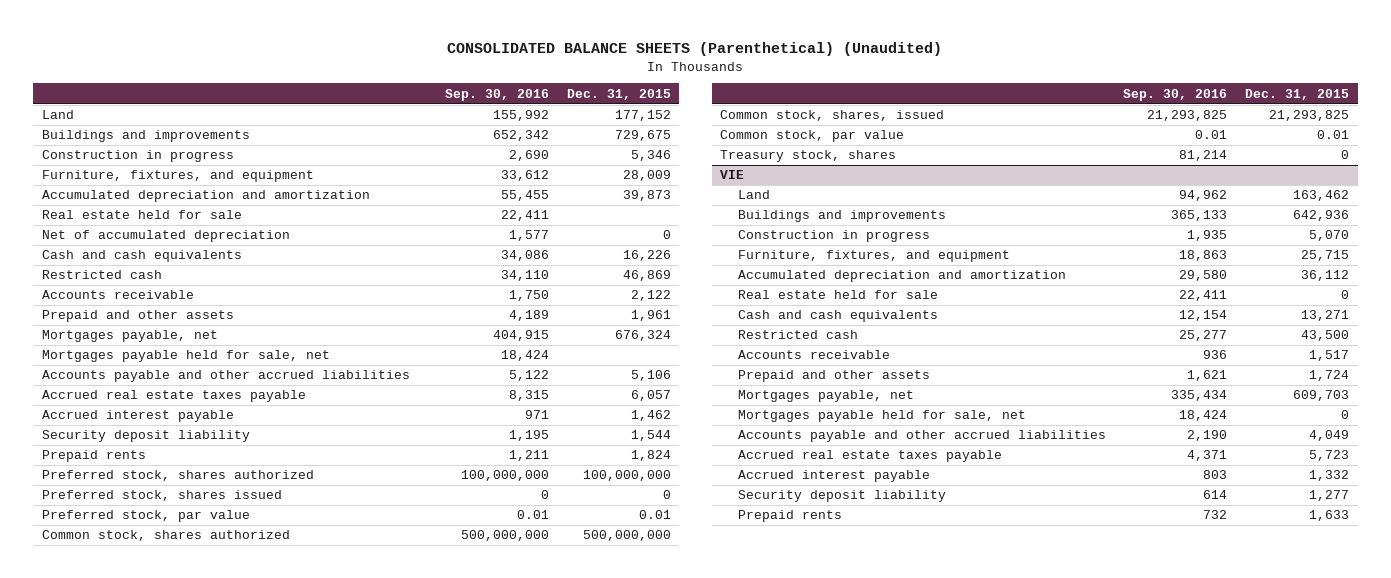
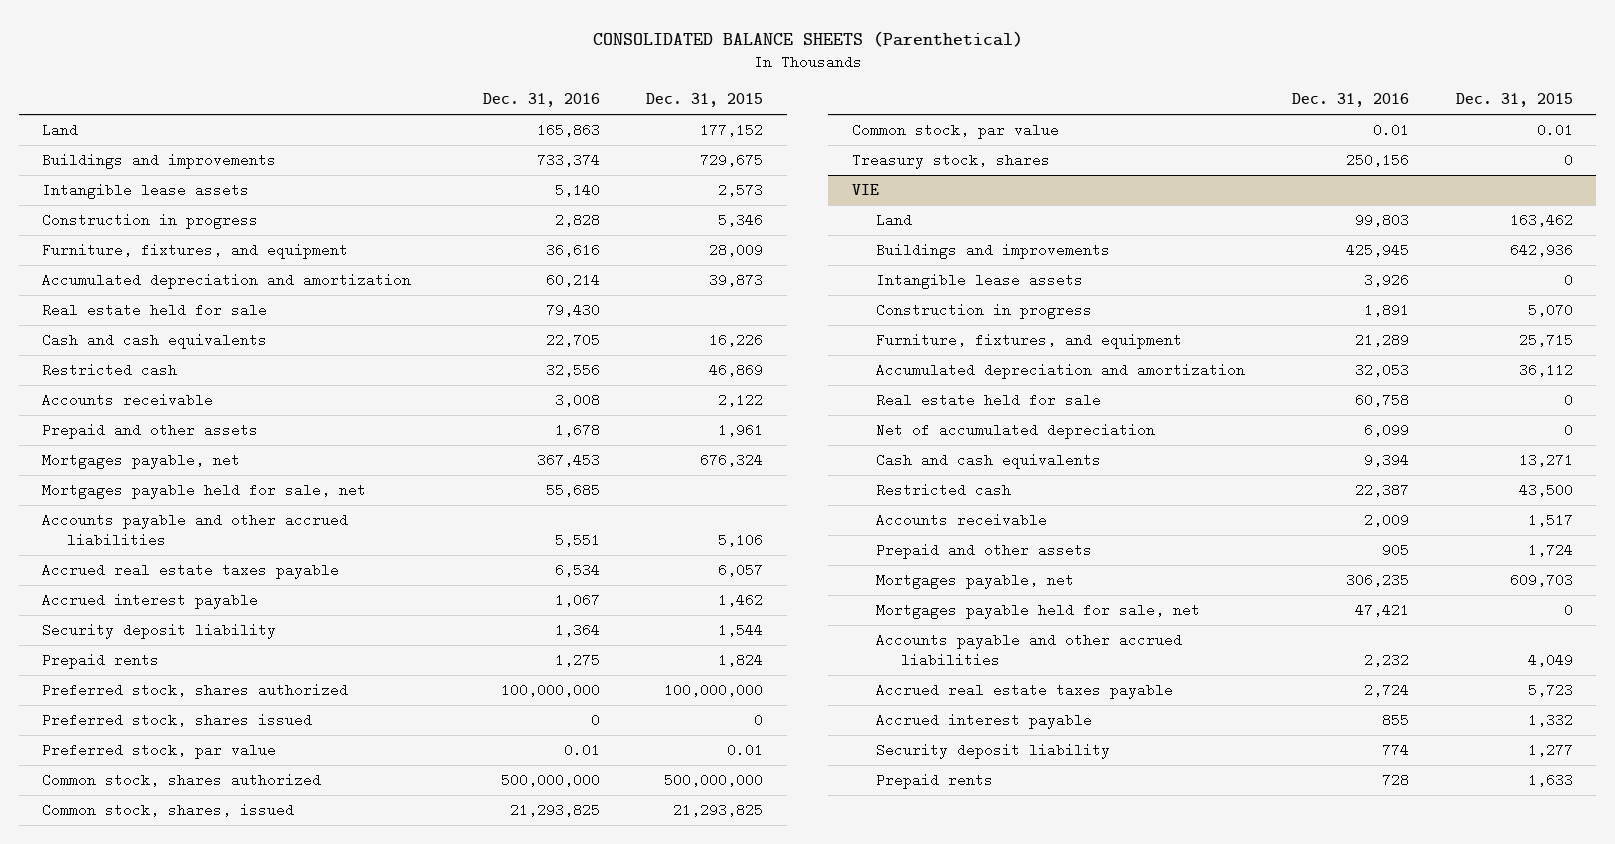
- CONSOLIDATED BALANCE SHEETS (Parenthetical) (Unaudited)
+ CONSOLIDATED BALANCE SHEETS (Parenthetical)
- | Sep. 30, 2016 | Dec. 31, 2015
+ | Dec. 31, 2016 | Dec. 31, 2015
+ Intangible lease assets | 5,140 | 2,573
- Net of accumulated depreciation | 1,577 | 0
@ VIE
+ Intangible lease assets | 3,926 | 0
+ Net of accumulated depreciation | 6,099 | 0

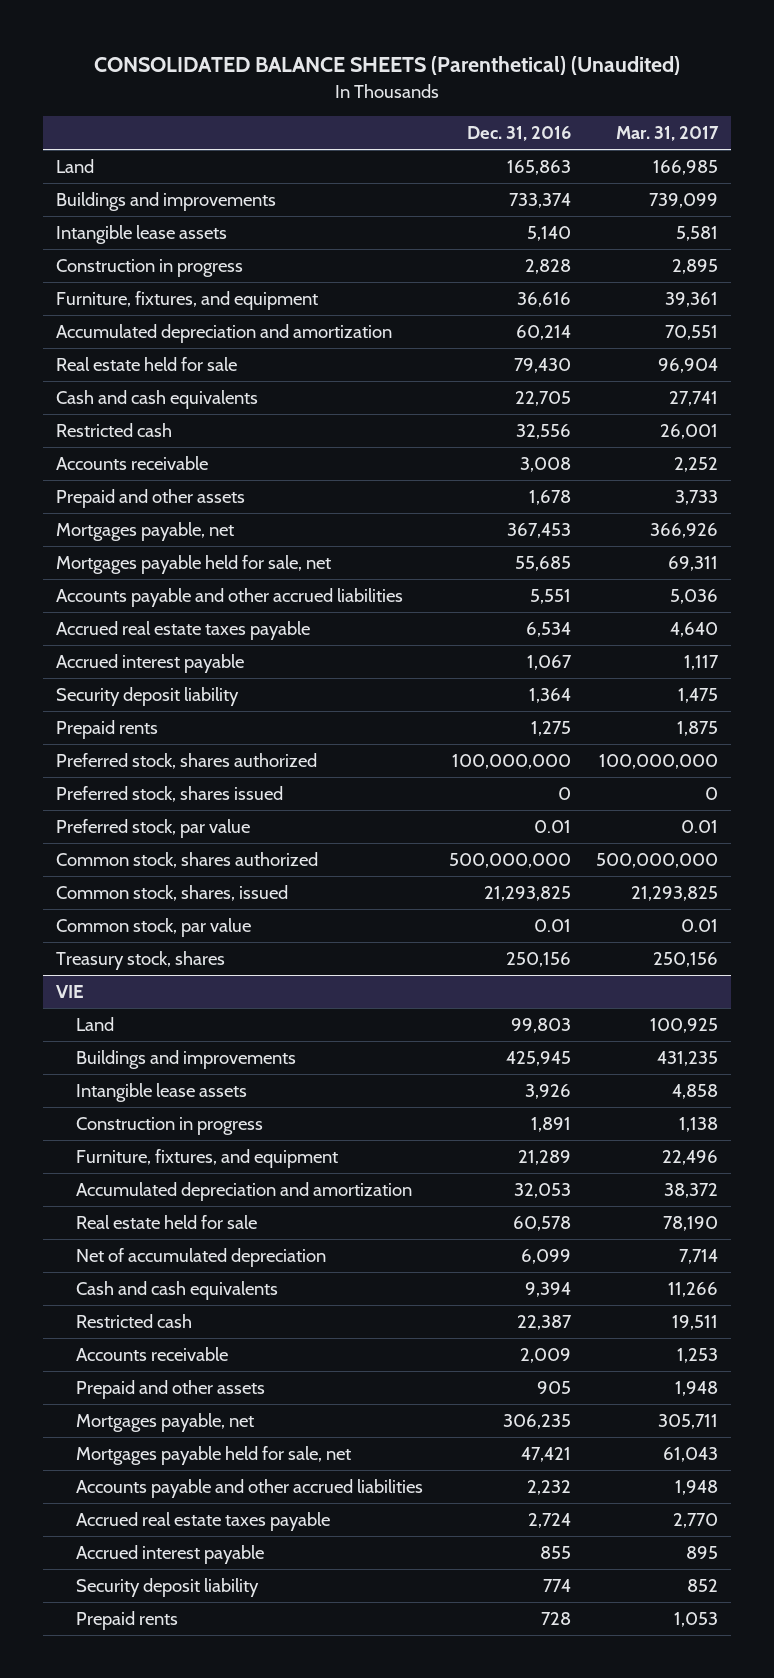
- CONSOLIDATED BALANCE SHEETS (Parenthetical)
+ CONSOLIDATED BALANCE SHEETS (Parenthetical) (Unaudited)
- | Dec. 31, 2016 | Dec. 31, 2015
+ | Dec. 31, 2016 | Mar. 31, 2017
@ VIE
- Real estate held for sale | 60,758 | 0
+ Real estate held for sale | 60,578 | 78,190

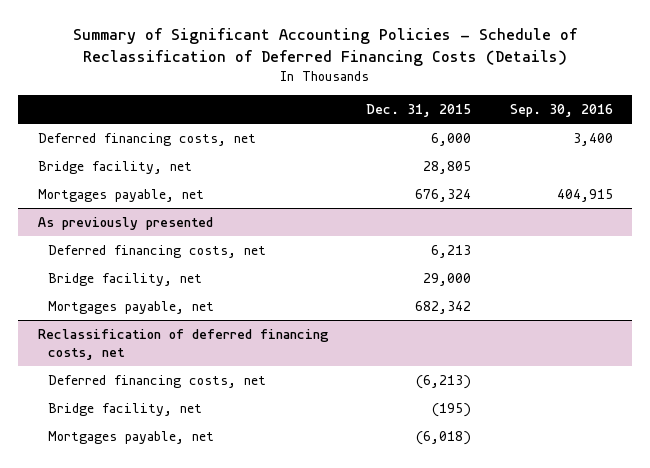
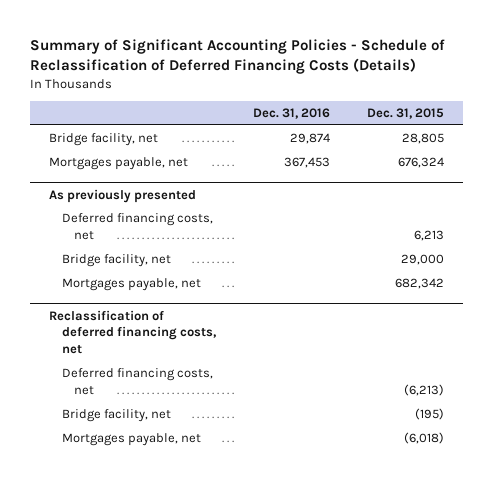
- | Dec. 31, 2015 | Sep. 30, 2016
+ | Dec. 31, 2016 | Dec. 31, 2015
- Deferred financing costs, net | 6,000 | 3,400

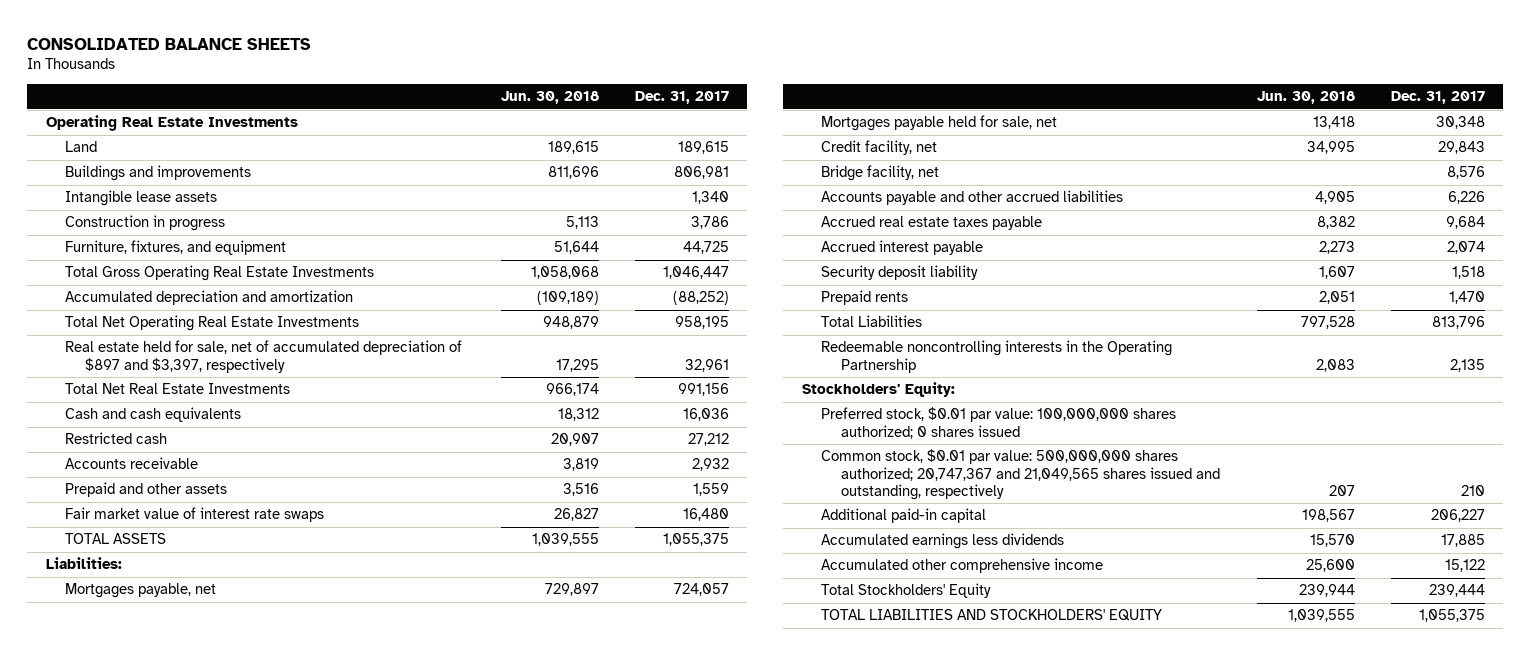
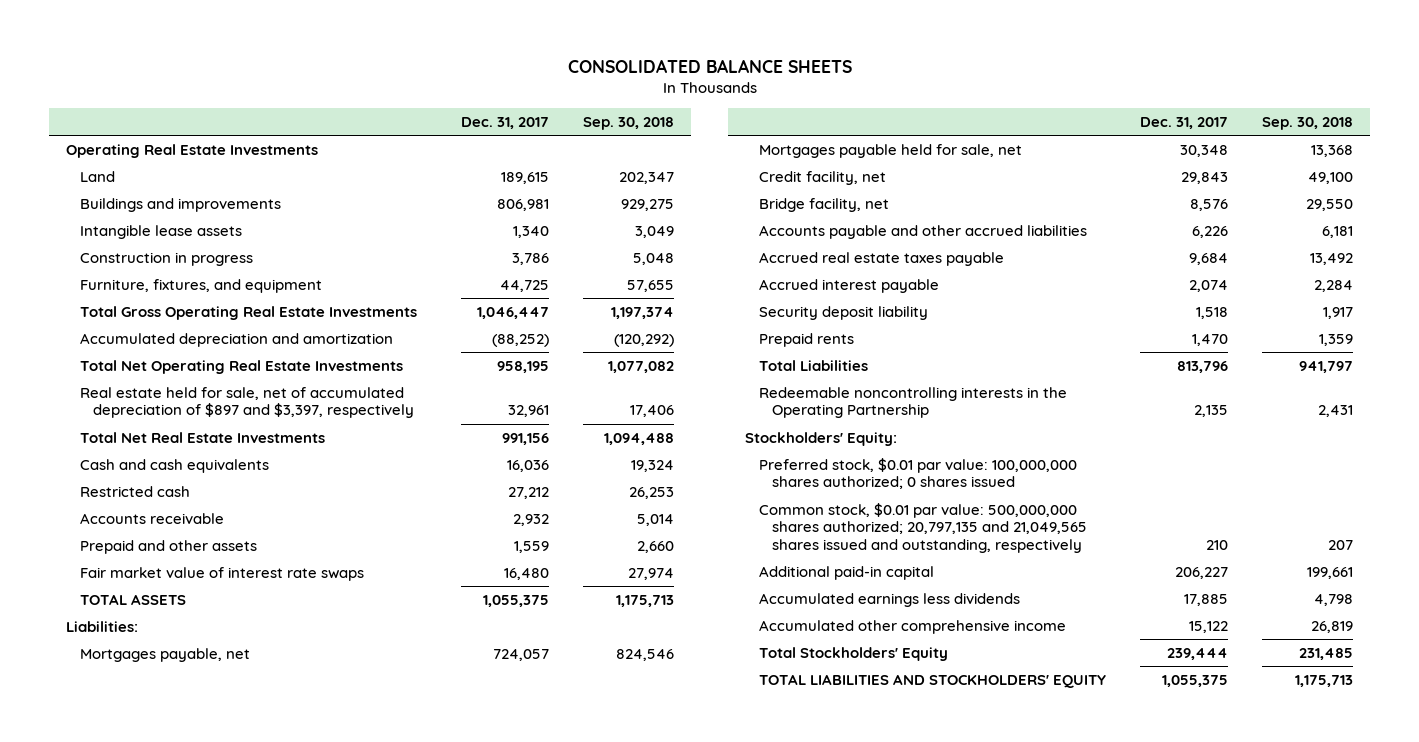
- | Jun. 30, 2018 | Dec. 31, 2017
+ | Dec. 31, 2017 | Sep. 30, 2018
- Common stock, $0.01 par value: 500,000,000 shares authorized; 20,747,367 and 21,049,565 shares issued and outstanding, respectively | 207 | 210
+ Common stock, $0.01 par value: 500,000,000 shares authorized; 20,797,135 and 21,049,565 shares issued and outstanding, respectively | 210 | 207

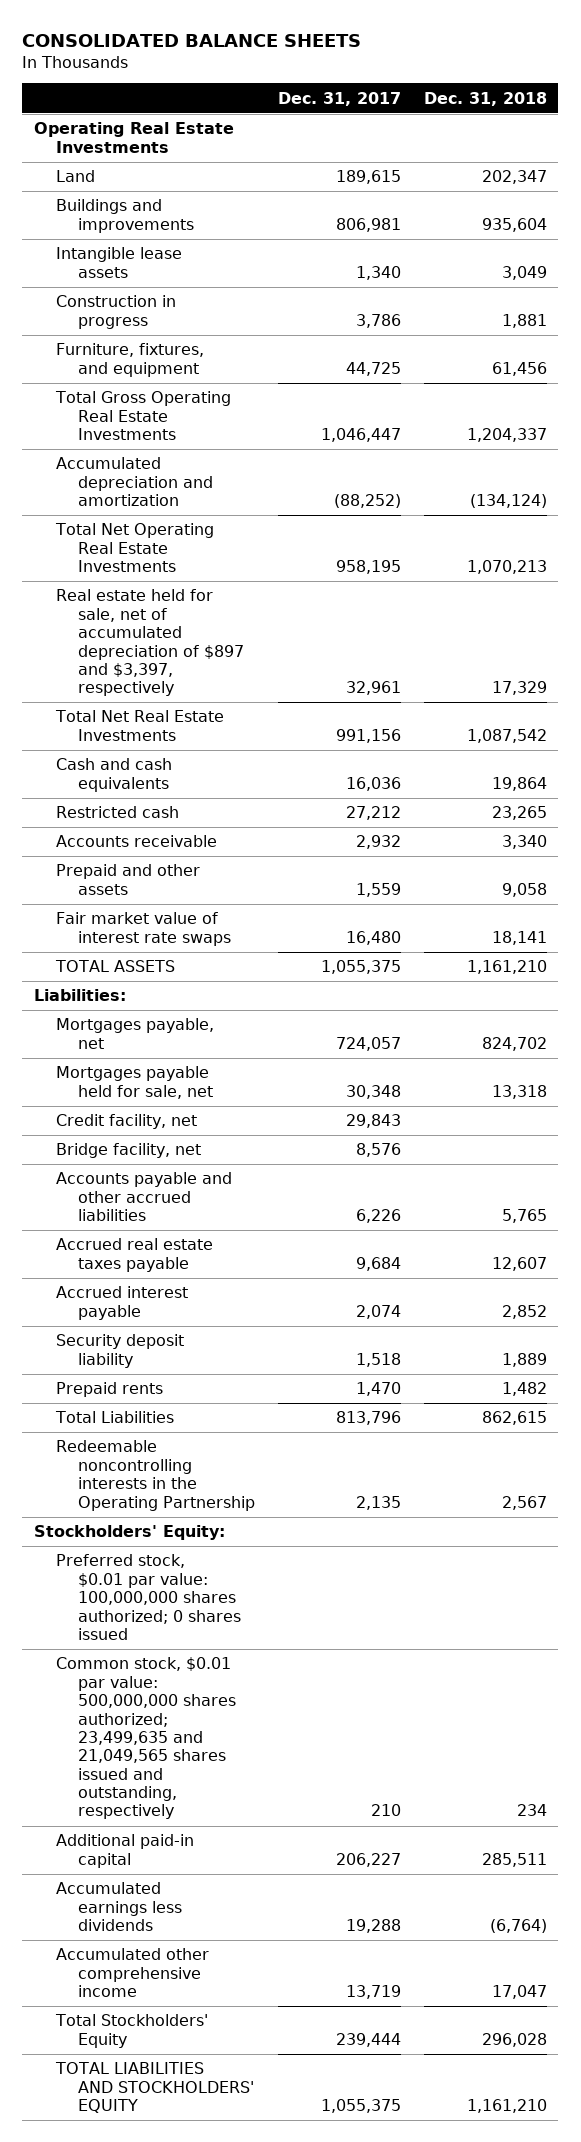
- | Dec. 31, 2017 | Sep. 30, 2018
+ | Dec. 31, 2017 | Dec. 31, 2018
- Common stock, $0.01 par value: 500,000,000 shares authorized; 20,797,135 and 21,049,565 shares issued and outstanding, respectively | 210 | 207
+ Common stock, $0.01 par value: 500,000,000 shares authorized; 23,499,635 and 21,049,565 shares issued and outstanding, respectively | 210 | 234
- Accumulated earnings less dividends | 17,885 | 4,798
- Accumulated other comprehensive income | 15,122 | 26,819
+ Accumulated earnings less dividends | 19,288 | (6,764)
+ Accumulated other comprehensive income | 13,719 | 17,047

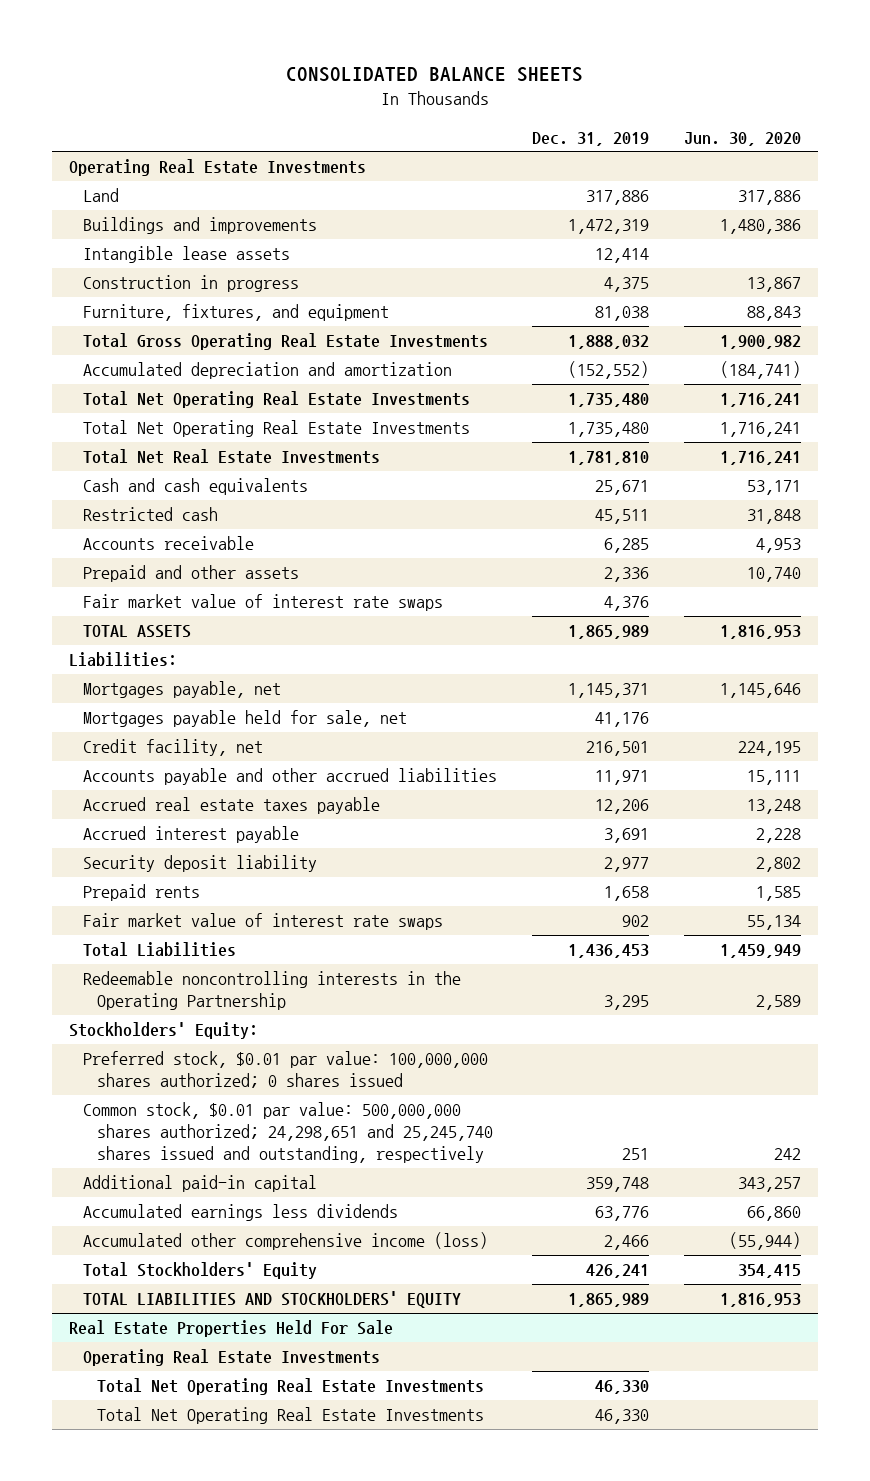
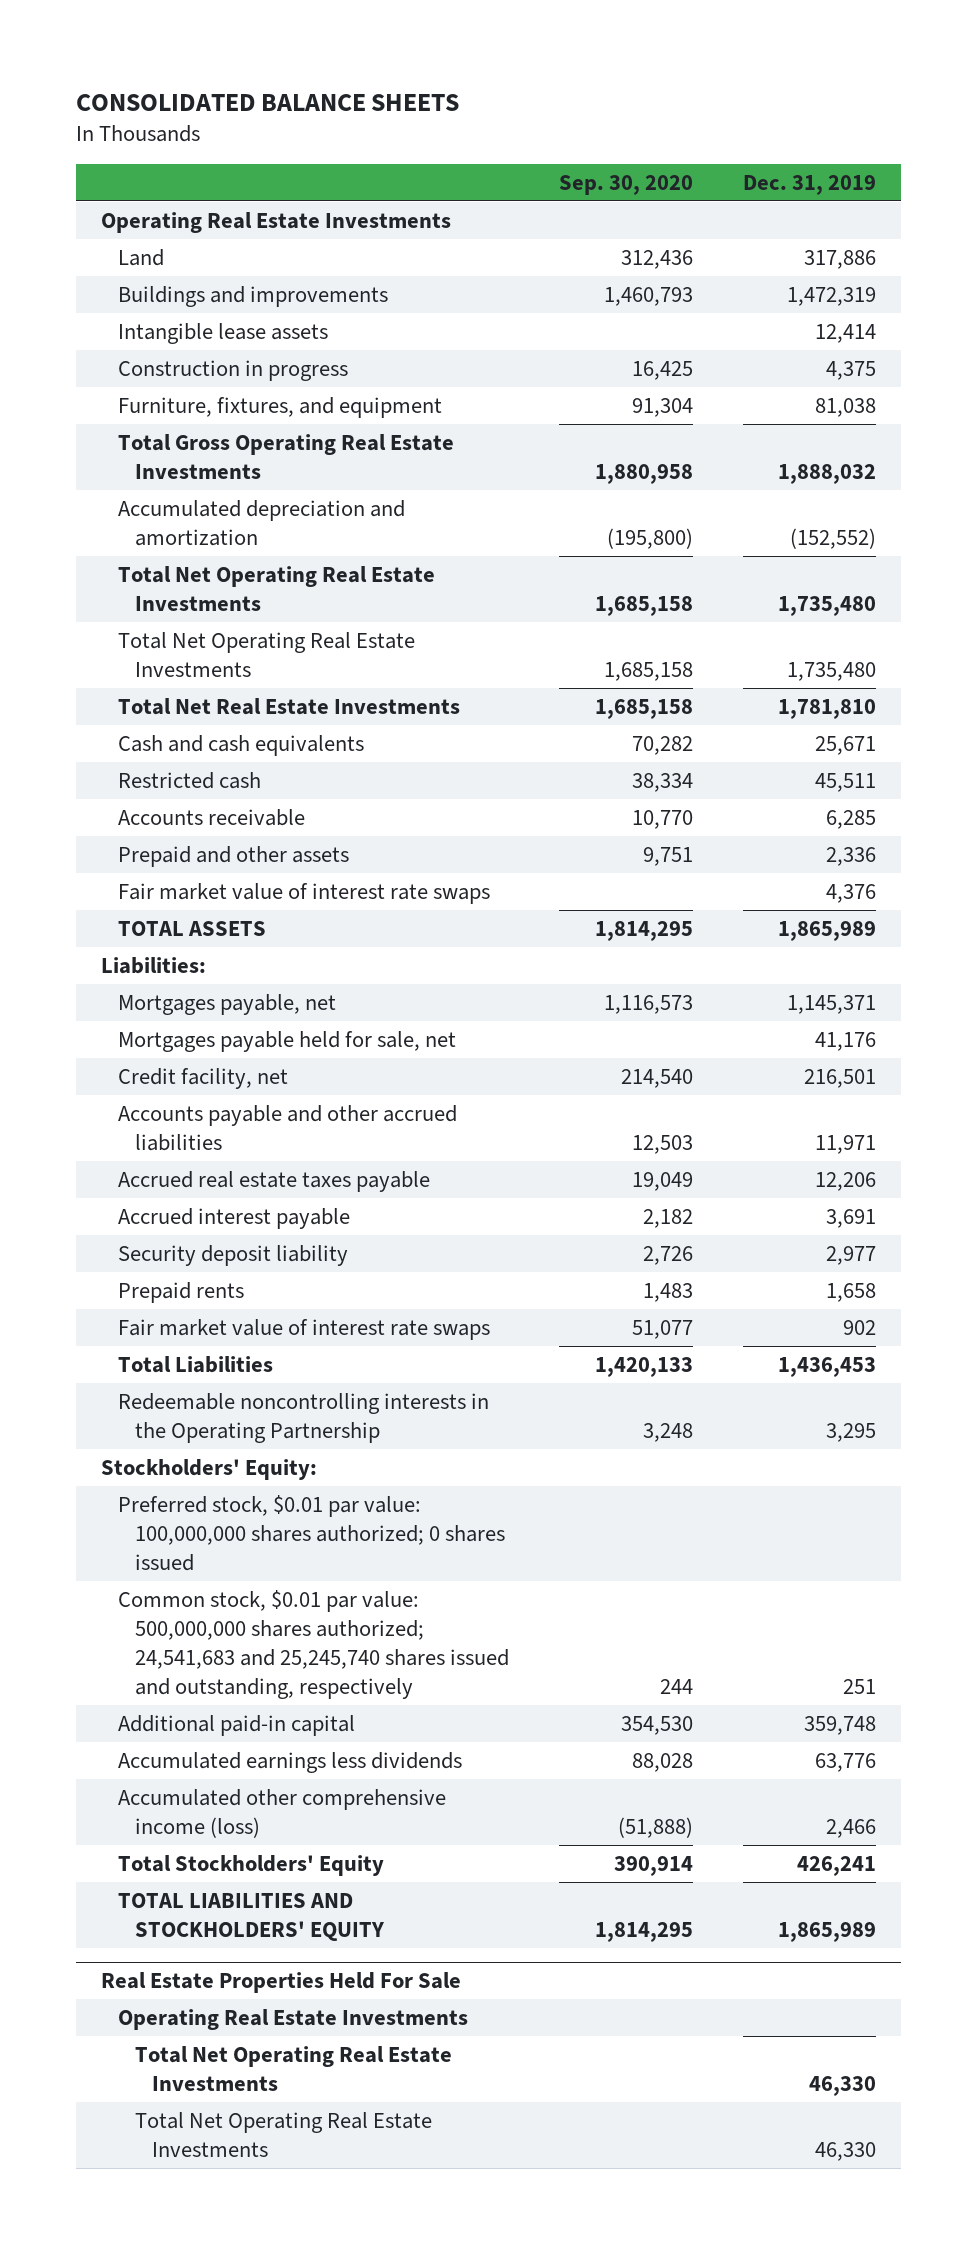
- | Dec. 31, 2019 | Jun. 30, 2020
+ | Sep. 30, 2020 | Dec. 31, 2019
- Common stock, $0.01 par value: 500,000,000 shares authorized; 24,298,651 and 25,245,740 shares issued and outstanding, respectively | 251 | 242
+ Common stock, $0.01 par value: 500,000,000 shares authorized; 24,541,683 and 25,245,740 shares issued and outstanding, respectively | 244 | 251

